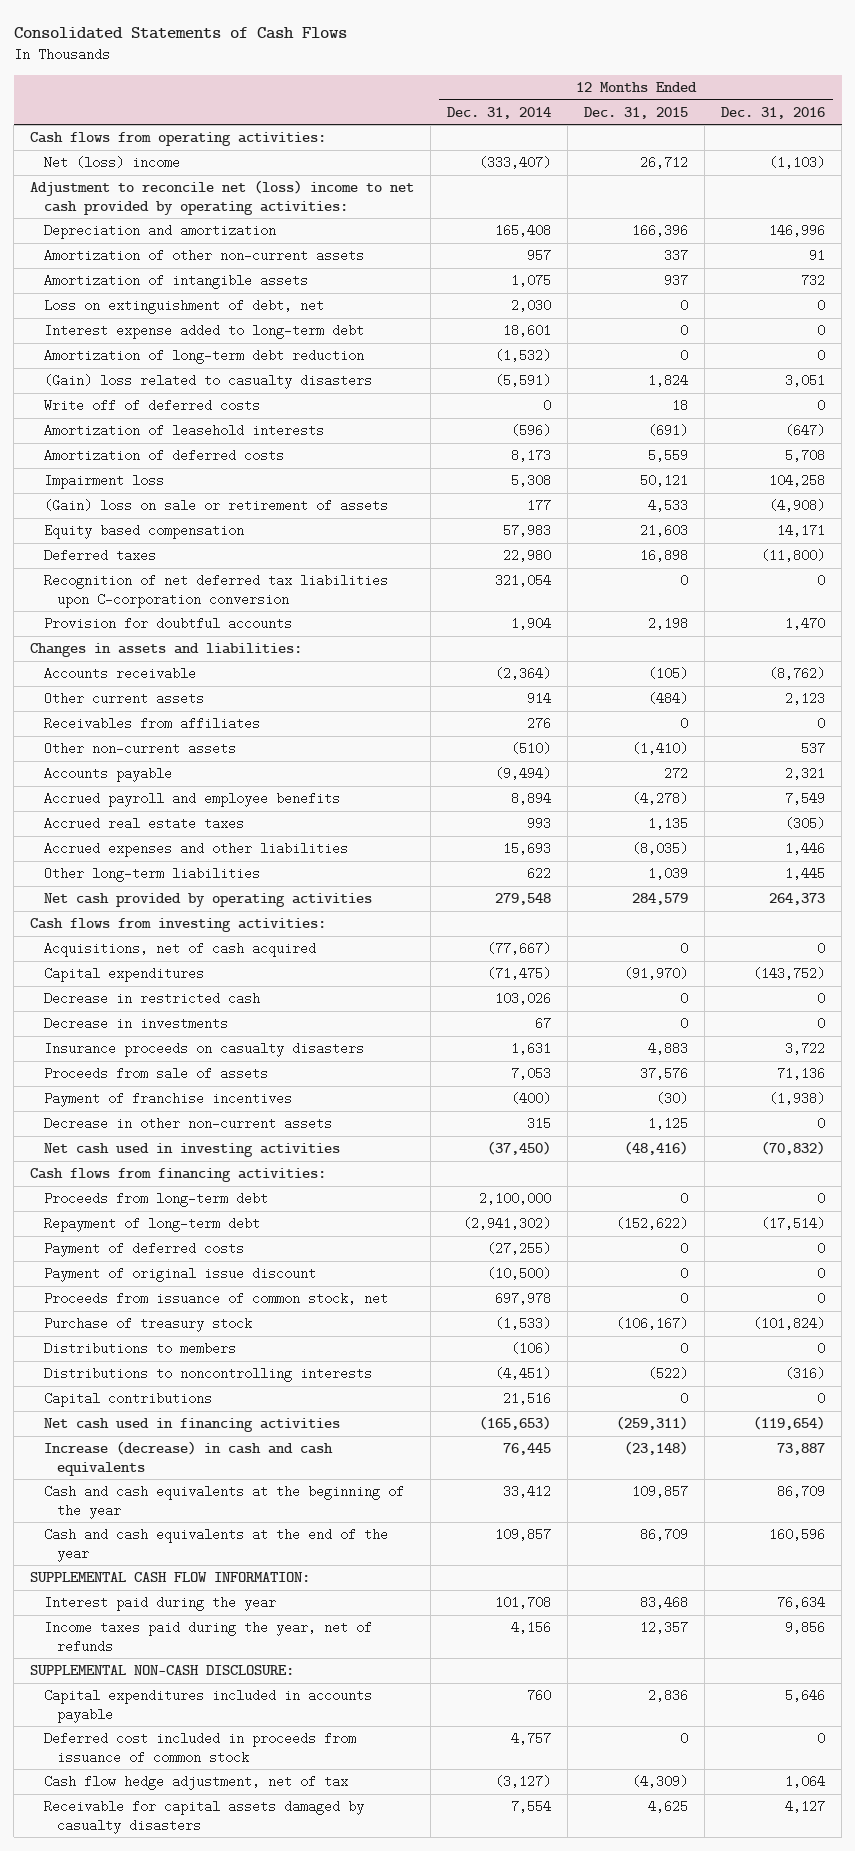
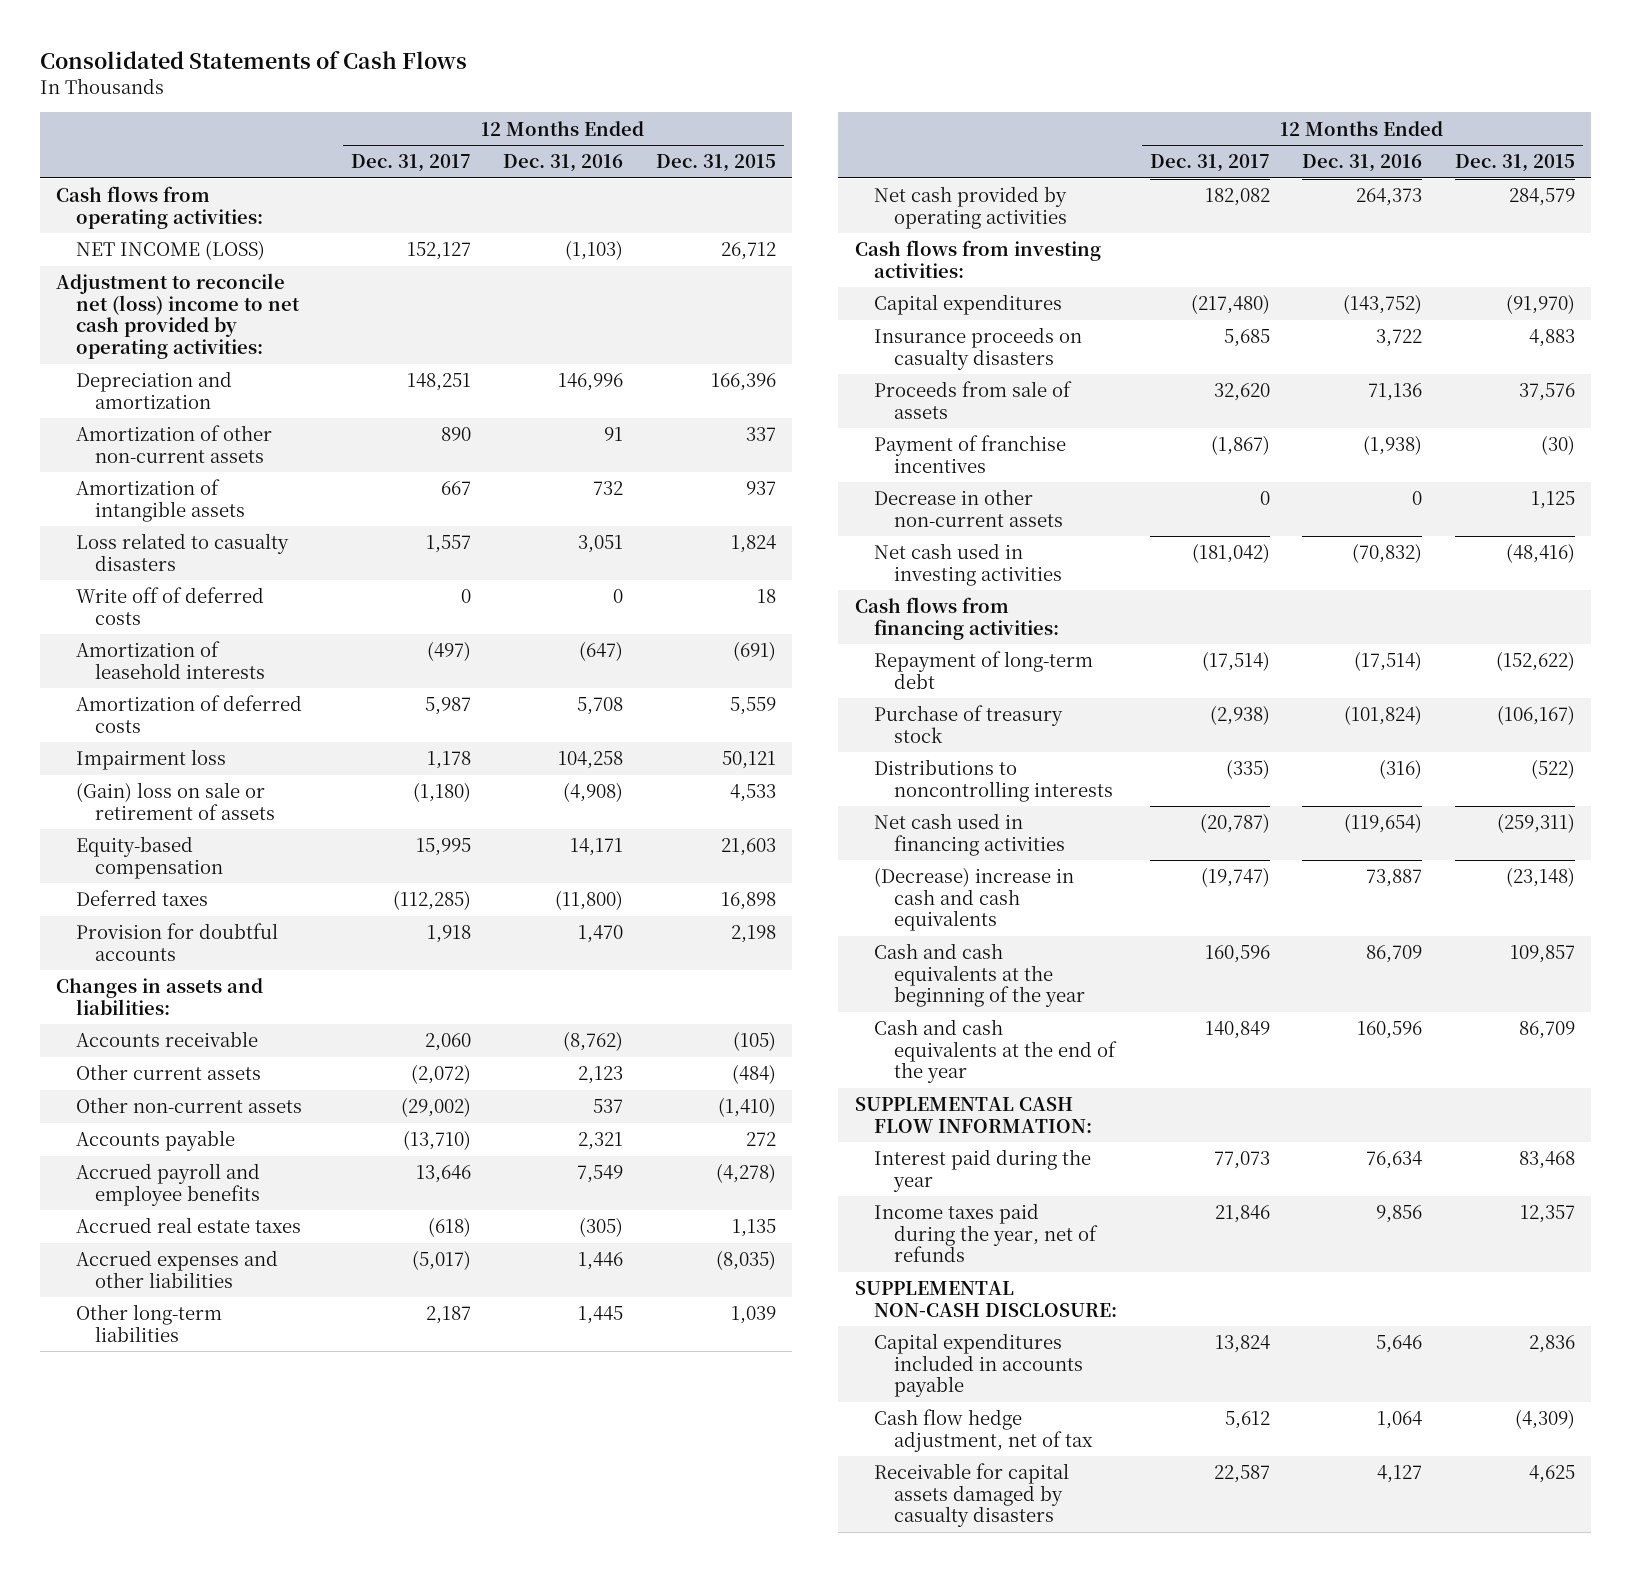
- | 12 Months Ended Dec. 31, 2014 | 12 Months Ended Dec. 31, 2015 | 12 Months Ended Dec. 31, 2016
+ | 12 Months Ended Dec. 31, 2017 | 12 Months Ended Dec. 31, 2016 | 12 Months Ended Dec. 31, 2015
- Net (loss) income | (333,407) | 26,712 | (1,103)
+ NET INCOME (LOSS) | 152,127 | (1,103) | 26,712
- Loss on extinguishment of debt, net | 2,030 | 0 | 0
- Interest expense added to long-term debt | 18,601 | 0 | 0
- Amortization of long-term debt reduction | (1,532) | 0 | 0
- (Gain) loss related to casualty disasters | (5,591) | 1,824 | 3,051
+ Loss related to casualty disasters | 1,557 | 3,051 | 1,824
- Equity based compensation | 57,983 | 21,603 | 14,171
+ Equity-based compensation | 15,995 | 14,171 | 21,603
- Recognition of net deferred tax liabilities upon C-corporation conversion | 321,054 | 0 | 0
- Receivables from affiliates | 276 | 0 | 0
- Acquisitions, net of cash acquired | (77,667) | 0 | 0
- Decrease in restricted cash | 103,026 | 0 | 0
- Decrease in investments | 67 | 0 | 0
- Proceeds from long-term debt | 2,100,000 | 0 | 0
- Payment of deferred costs | (27,255) | 0 | 0
- Payment of original issue discount | (10,500) | 0 | 0
- Proceeds from issuance of common stock, net | 697,978 | 0 | 0
- Distributions to members | (106) | 0 | 0
- Capital contributions | 21,516 | 0 | 0
- Increase (decrease) in cash and cash equivalents | 76,445 | (23,148) | 73,887
+ (Decrease) increase in cash and cash equivalents | (19,747) | 73,887 | (23,148)
- Deferred cost included in proceeds from issuance of common stock | 4,757 | 0 | 0

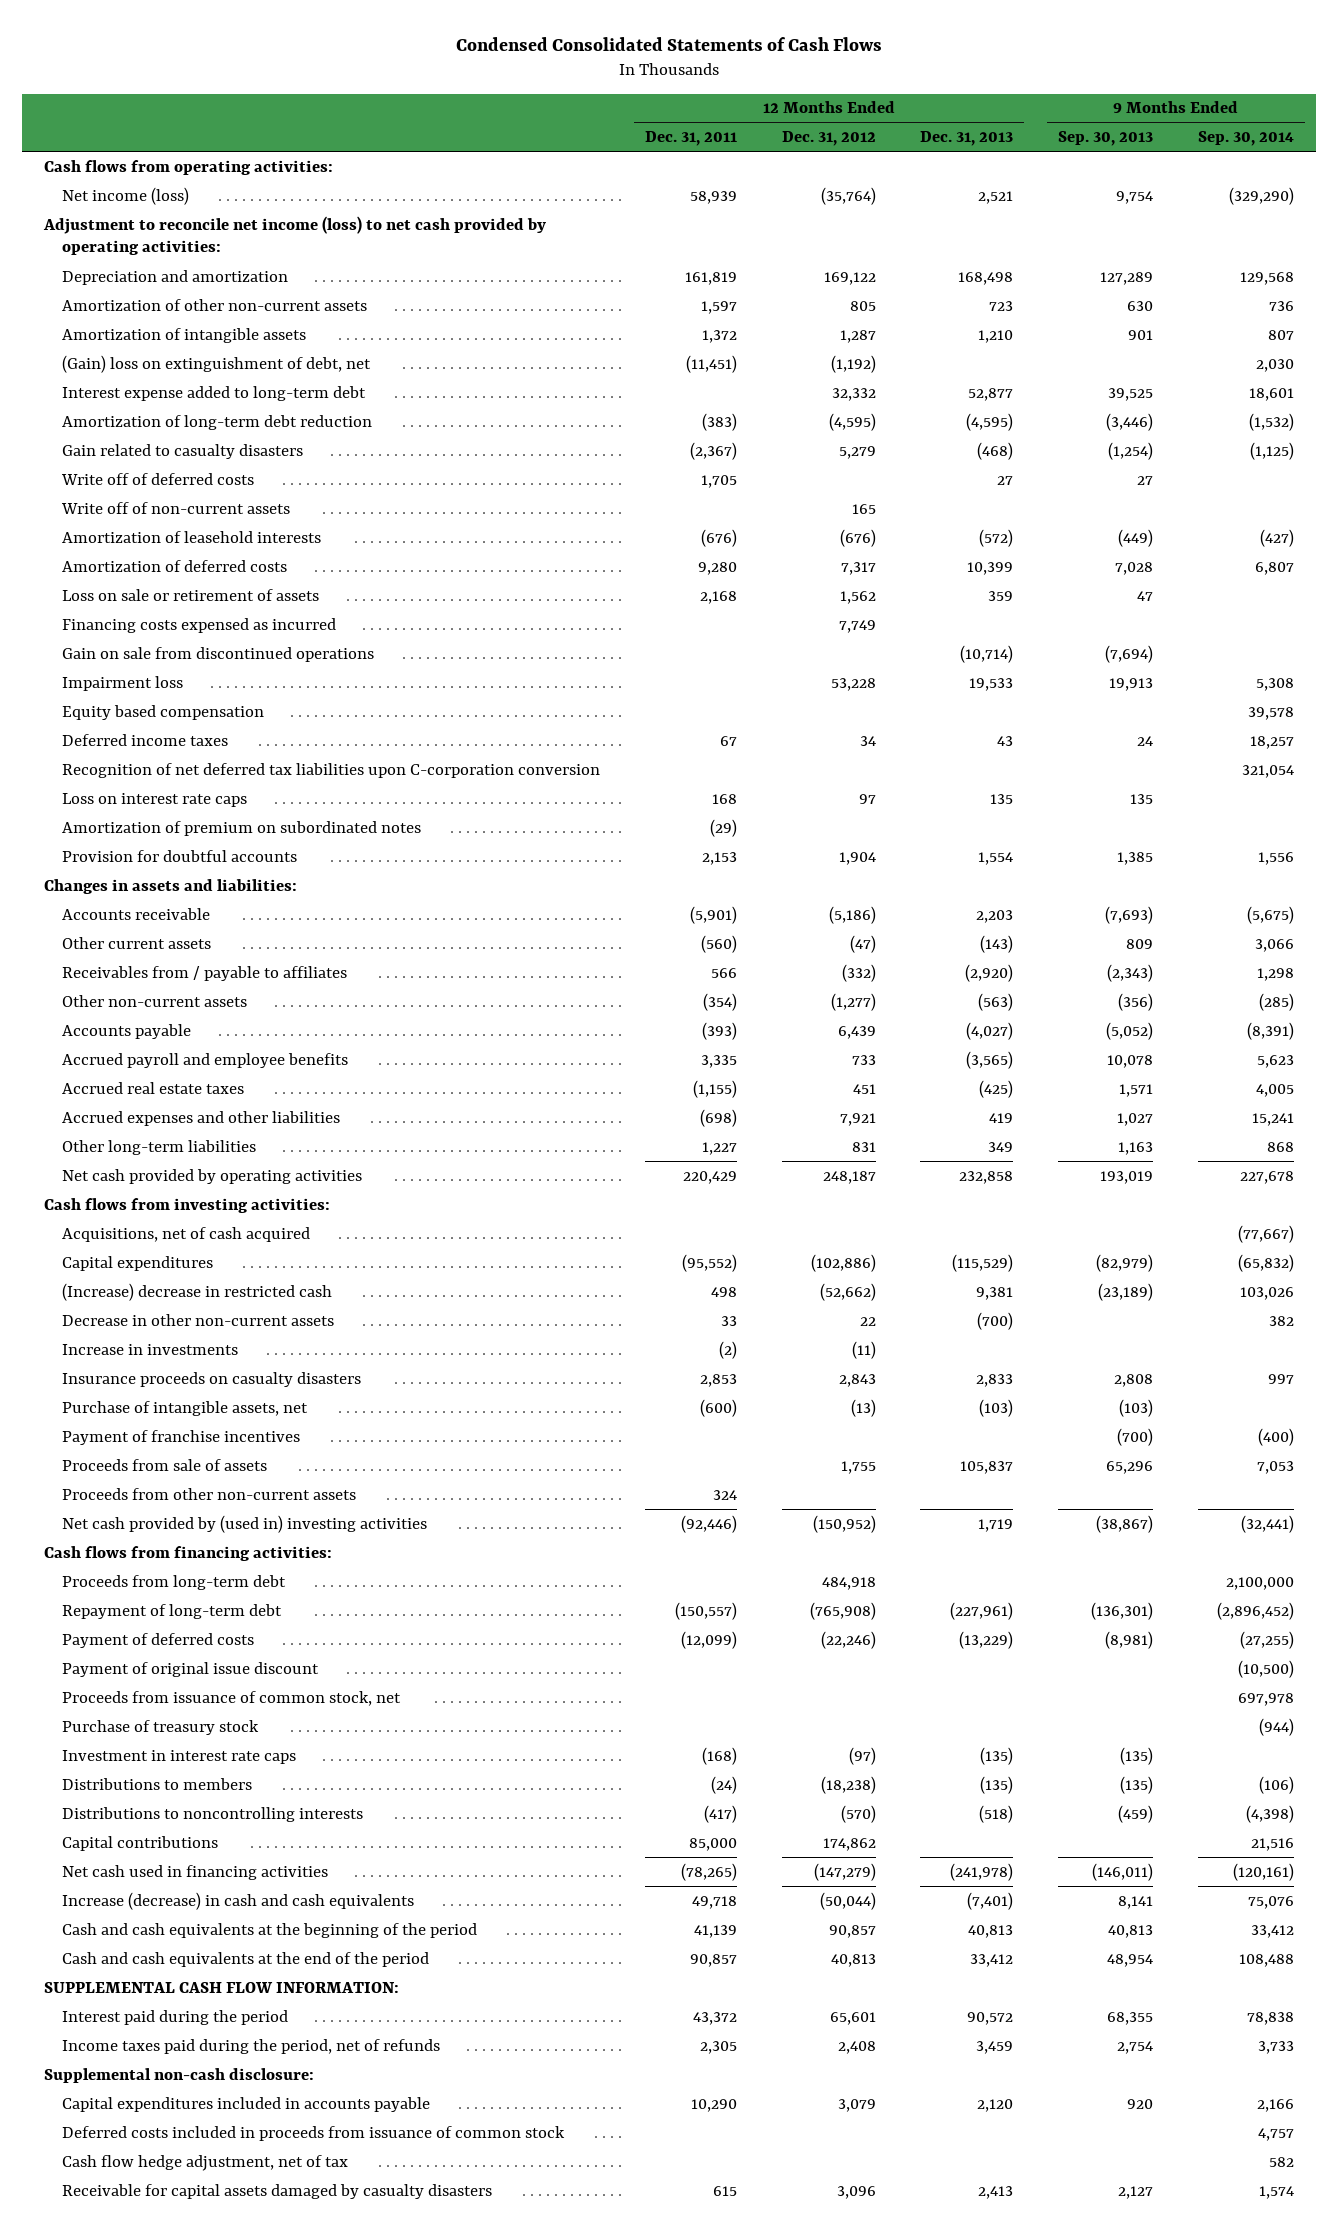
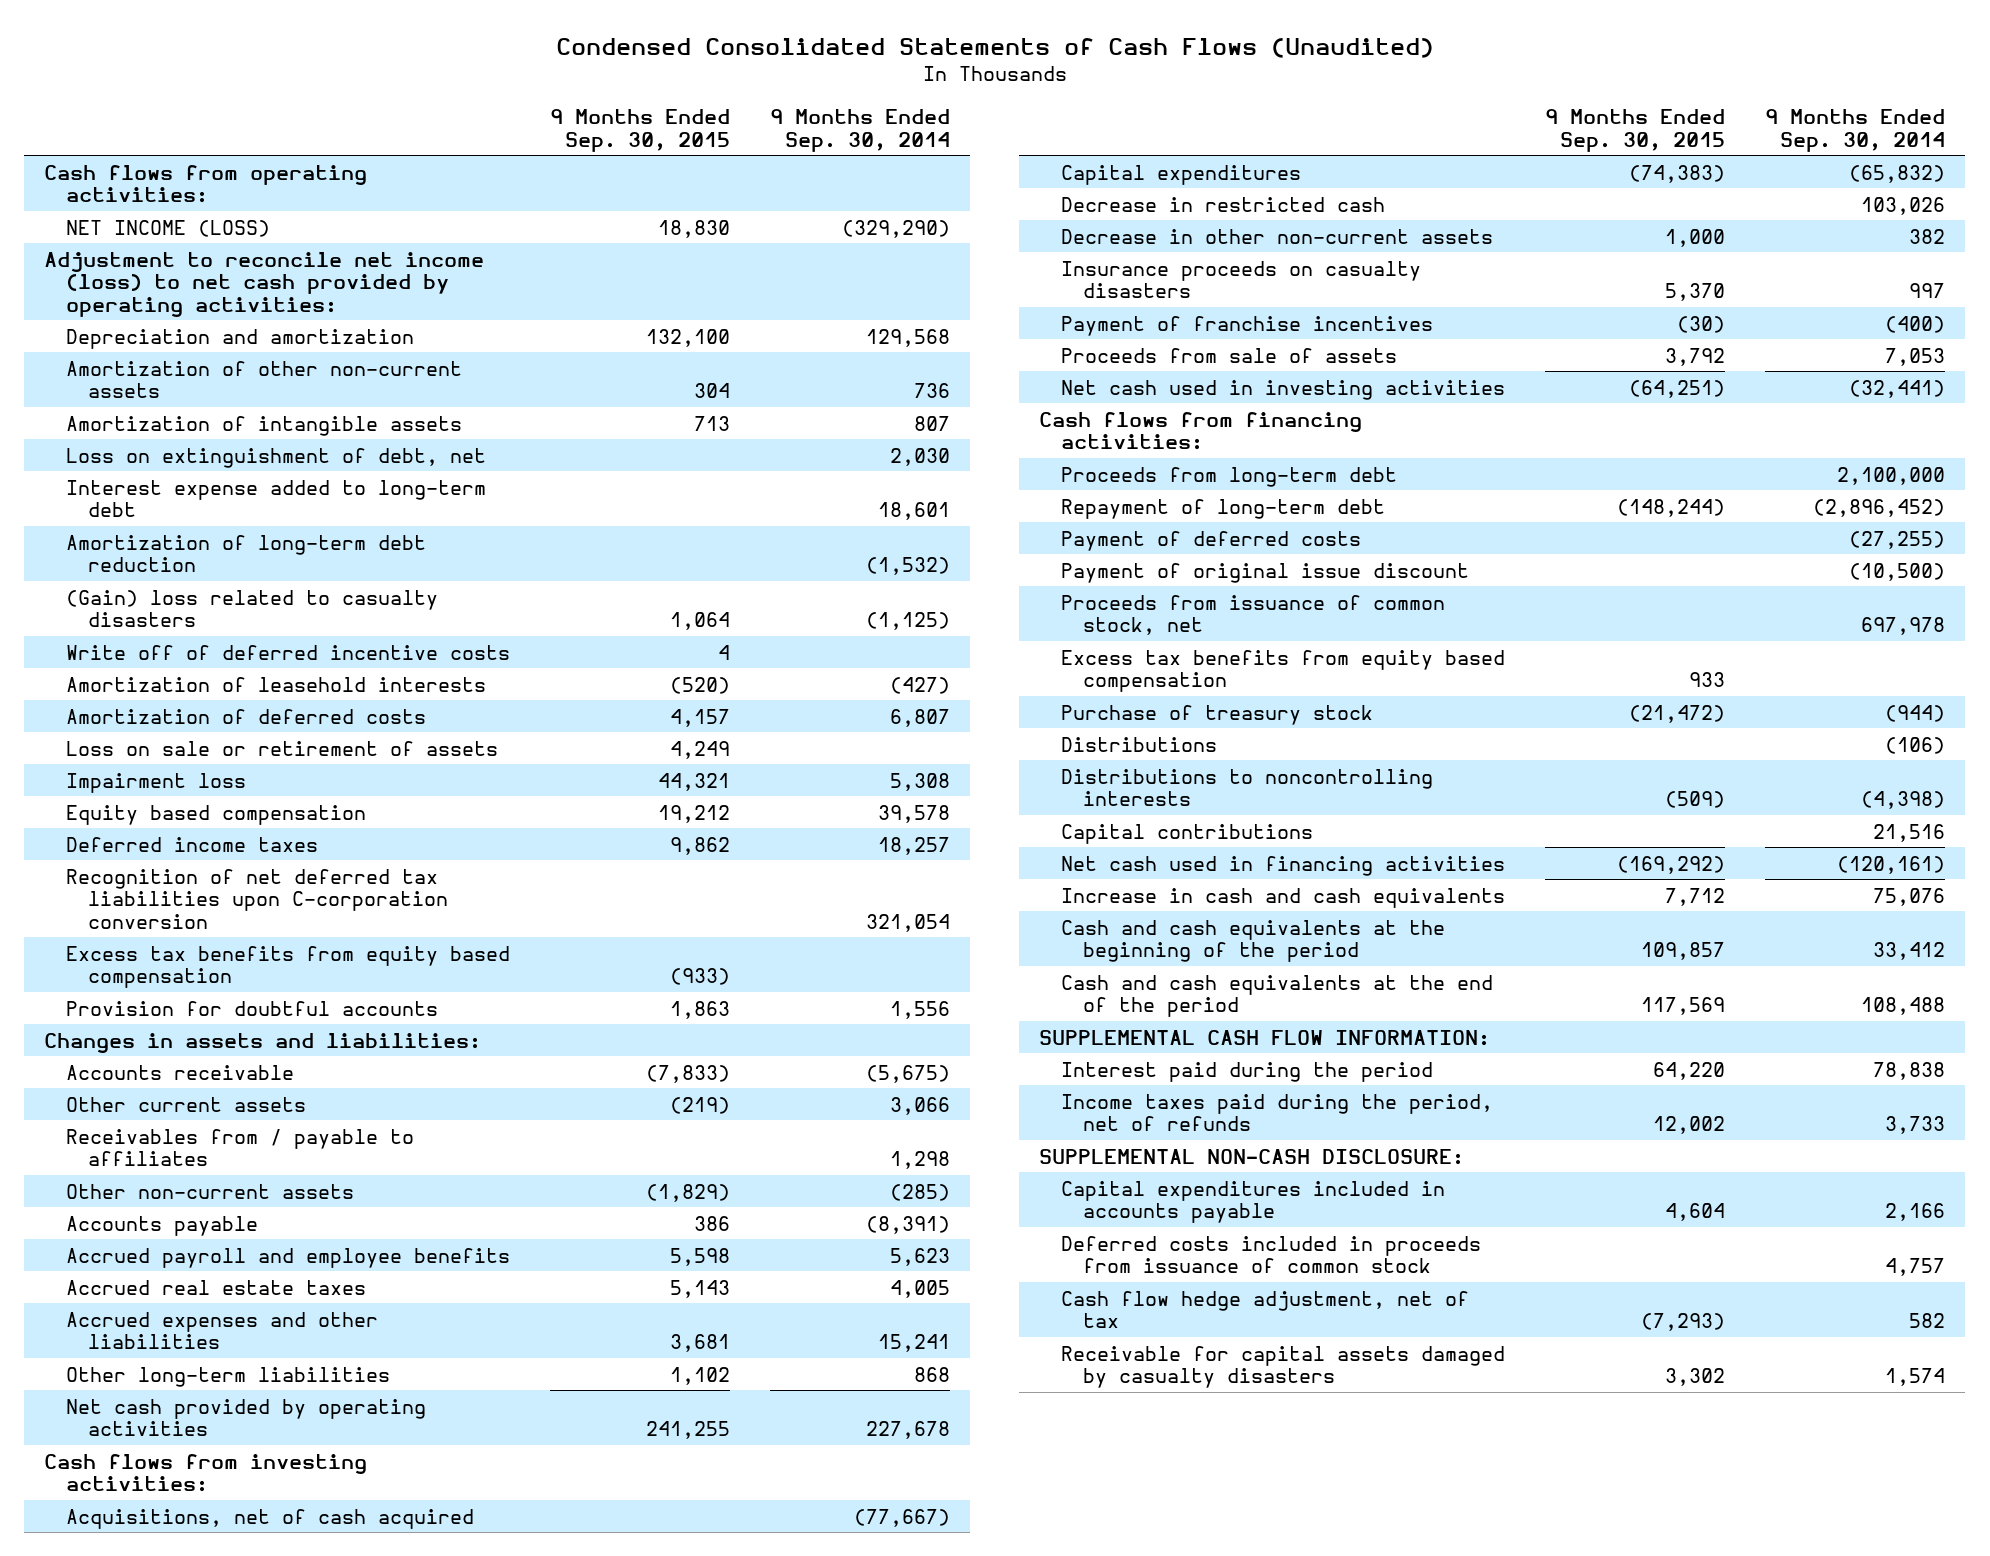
- Condensed Consolidated Statements of Cash Flows
+ Condensed Consolidated Statements of Cash Flows (Unaudited)
- | 12 Months Ended Dec. 31, 2011 | 12 Months Ended Dec. 31, 2012 | 12 Months Ended Dec. 31, 2013 | 9 Months Ended Sep. 30, 2013 | 9 Months Ended Sep. 30, 2014
+ | 9 Months Ended Sep. 30, 2015 | 9 Months Ended Sep. 30, 2014
- Net income (loss) | 58,939 | (35,764) | 2,521 | 9,754 | (329,290)
+ NET INCOME (LOSS) | 18,830 | (329,290)
- (Gain) loss on extinguishment of debt, net | (11,451) | (1,192) | | | 2,030
+ Loss on extinguishment of debt, net | | 2,030
- Gain related to casualty disasters | (2,367) | 5,279 | (468) | (1,254) | (1,125)
- Write off of deferred costs | 1,705 | | 27 | 27 |
- Write off of non-current assets | | 165 | | |
+ (Gain) loss related to casualty disasters | 1,064 | (1,125)
+ Write off of deferred incentive costs | 4 |
- Financing costs expensed as incurred | | 7,749 | | |
- Gain on sale from discontinued operations | | | (10,714) | (7,694) |
- Loss on interest rate caps | 168 | 97 | 135 | 135 |
- Amortization of premium on subordinated notes | (29) | | | |
+ Excess tax benefits from equity based compensation | (933) |
- (Increase) decrease in restricted cash | 498 | (52,662) | 9,381 | (23,189) | 103,026
+ Decrease in restricted cash | | 103,026
- Increase in investments | (2) | (11) | | |
- Purchase of intangible assets, net | (600) | (13) | (103) | (103) |
- Proceeds from other non-current assets | 324 | | | |
- Net cash provided by (used in) investing activities | (92,446) | (150,952) | 1,719 | (38,867) | (32,441)
+ Net cash used in investing activities | (64,251) | (32,441)
+ Excess tax benefits from equity based compensation | 933 |
- Investment in interest rate caps | (168) | (97) | (135) | (135) |
- Distributions to members | (24) | (18,238) | (135) | (135) | (106)
+ Distributions | | (106)
- Increase (decrease) in cash and cash equivalents | 49,718 | (50,044) | (7,401) | 8,141 | 75,076
+ Increase in cash and cash equivalents | 7,712 | 75,076
- Supplemental non-cash disclosure:
+ SUPPLEMENTAL NON-CASH DISCLOSURE:

